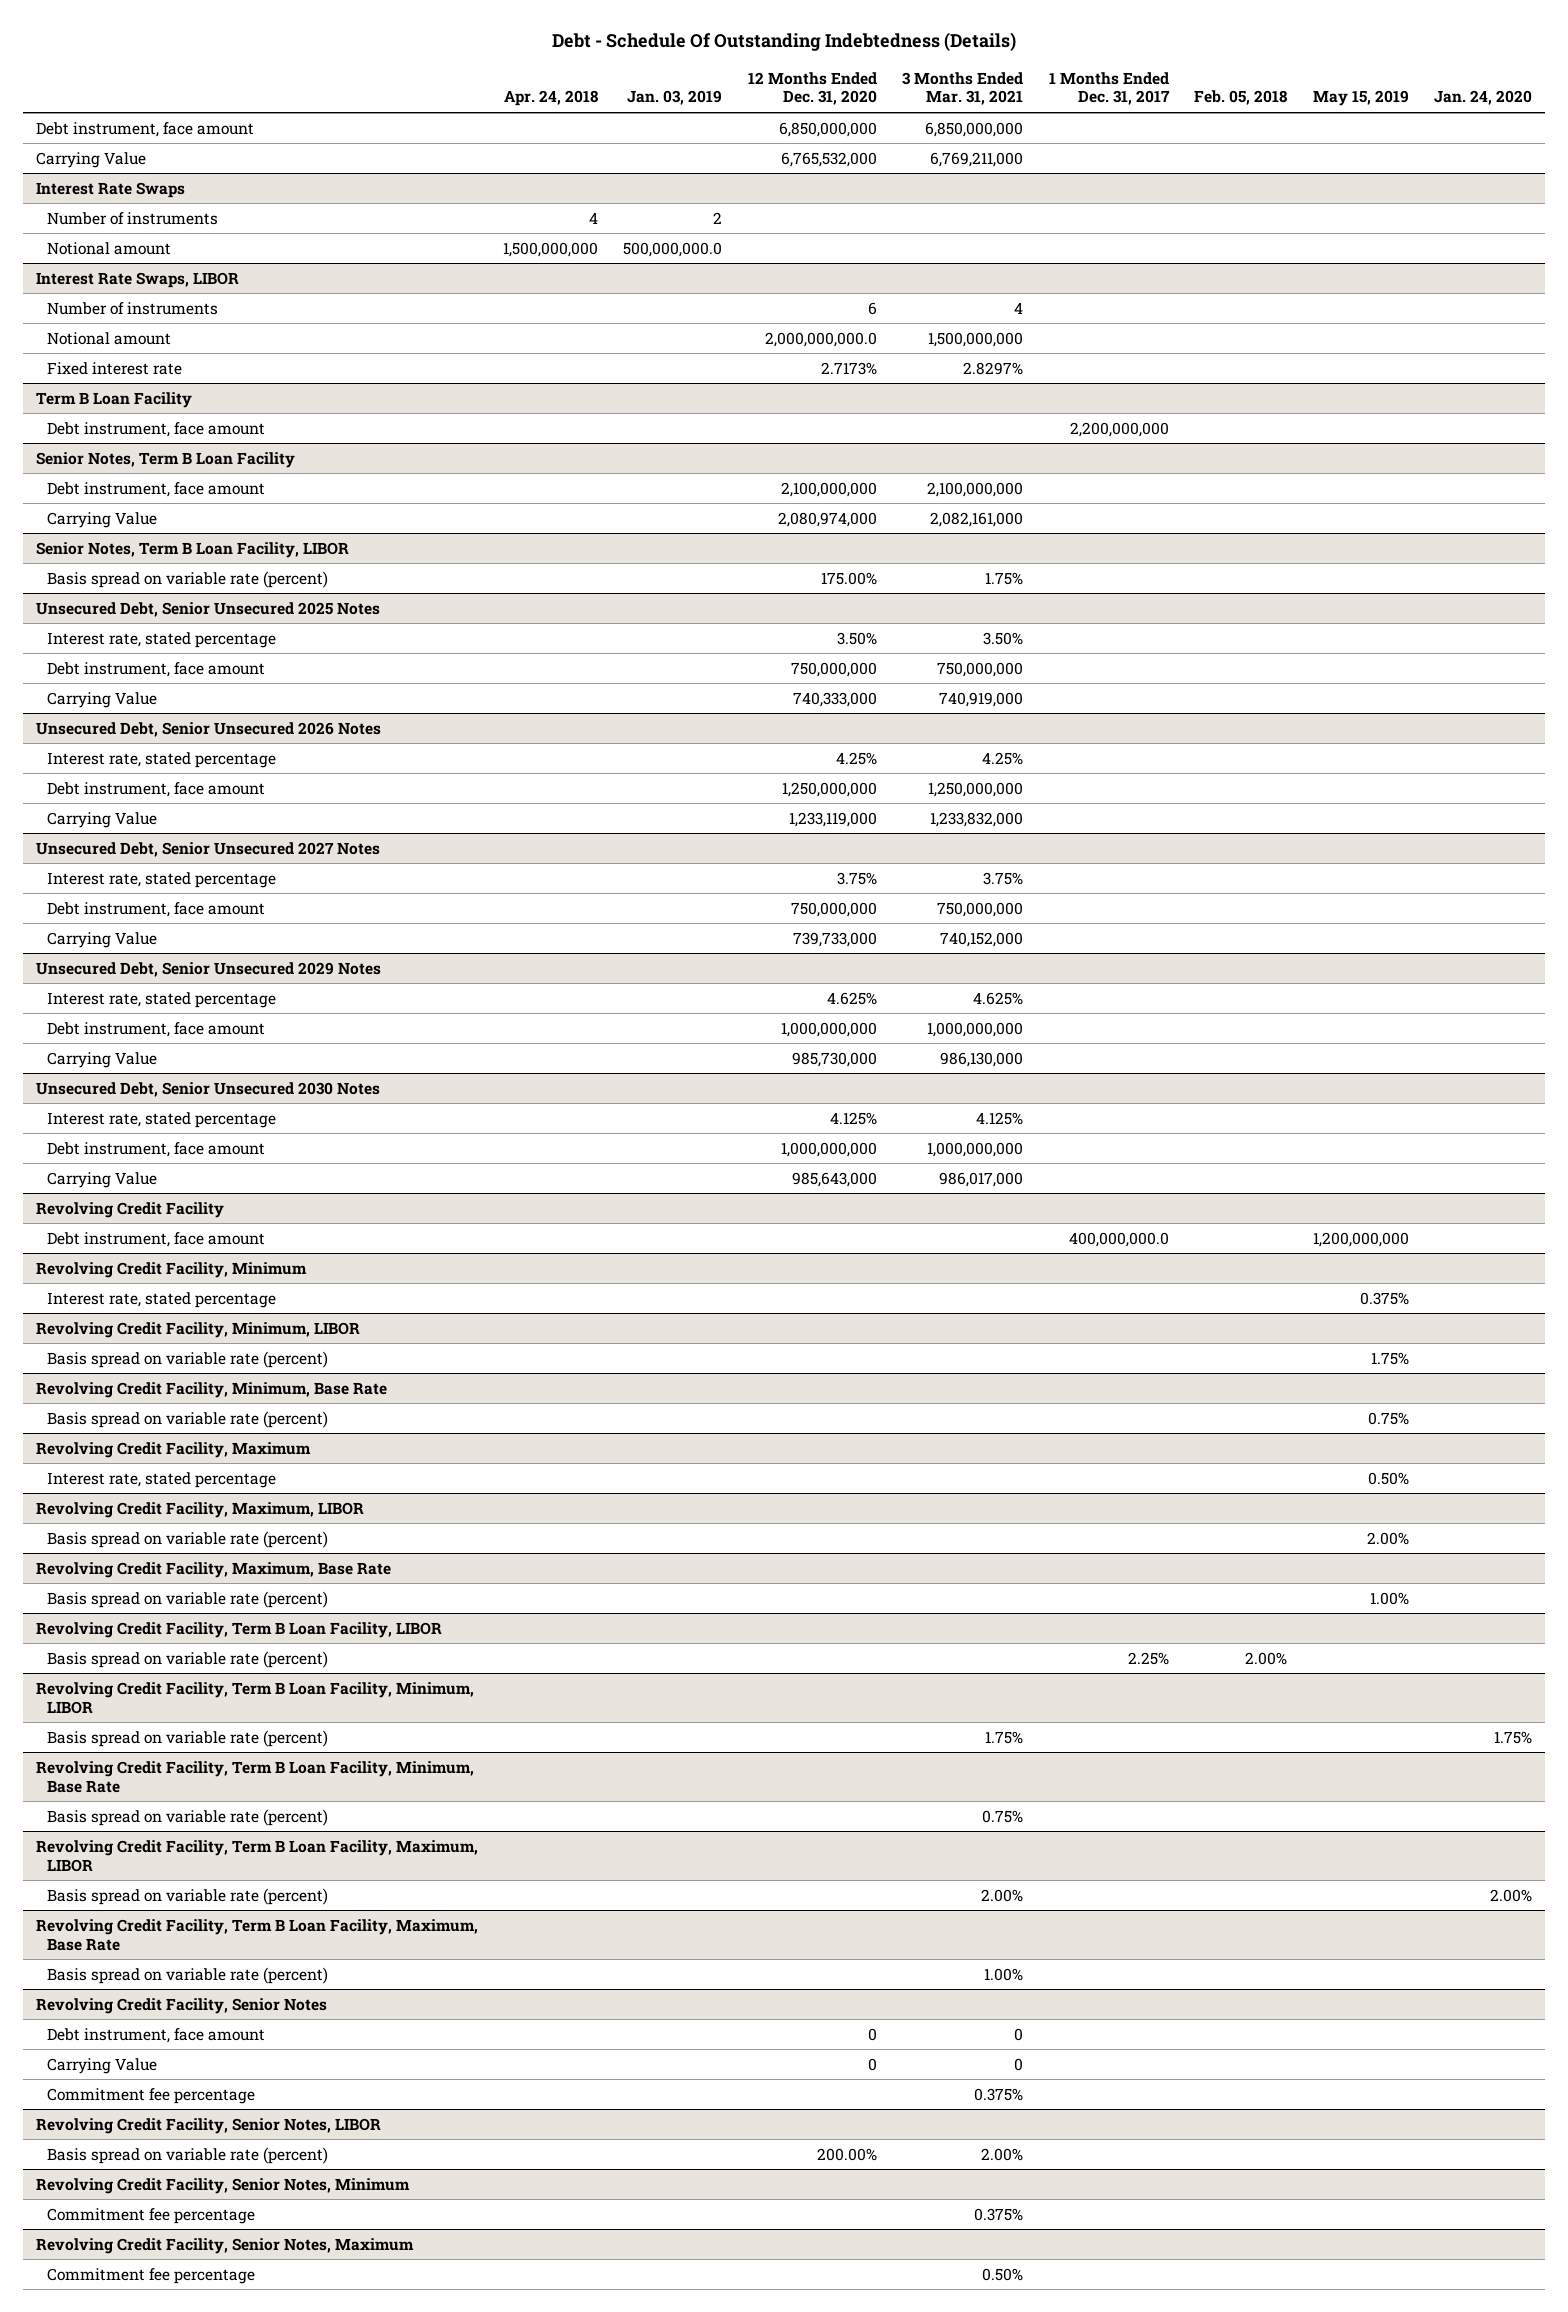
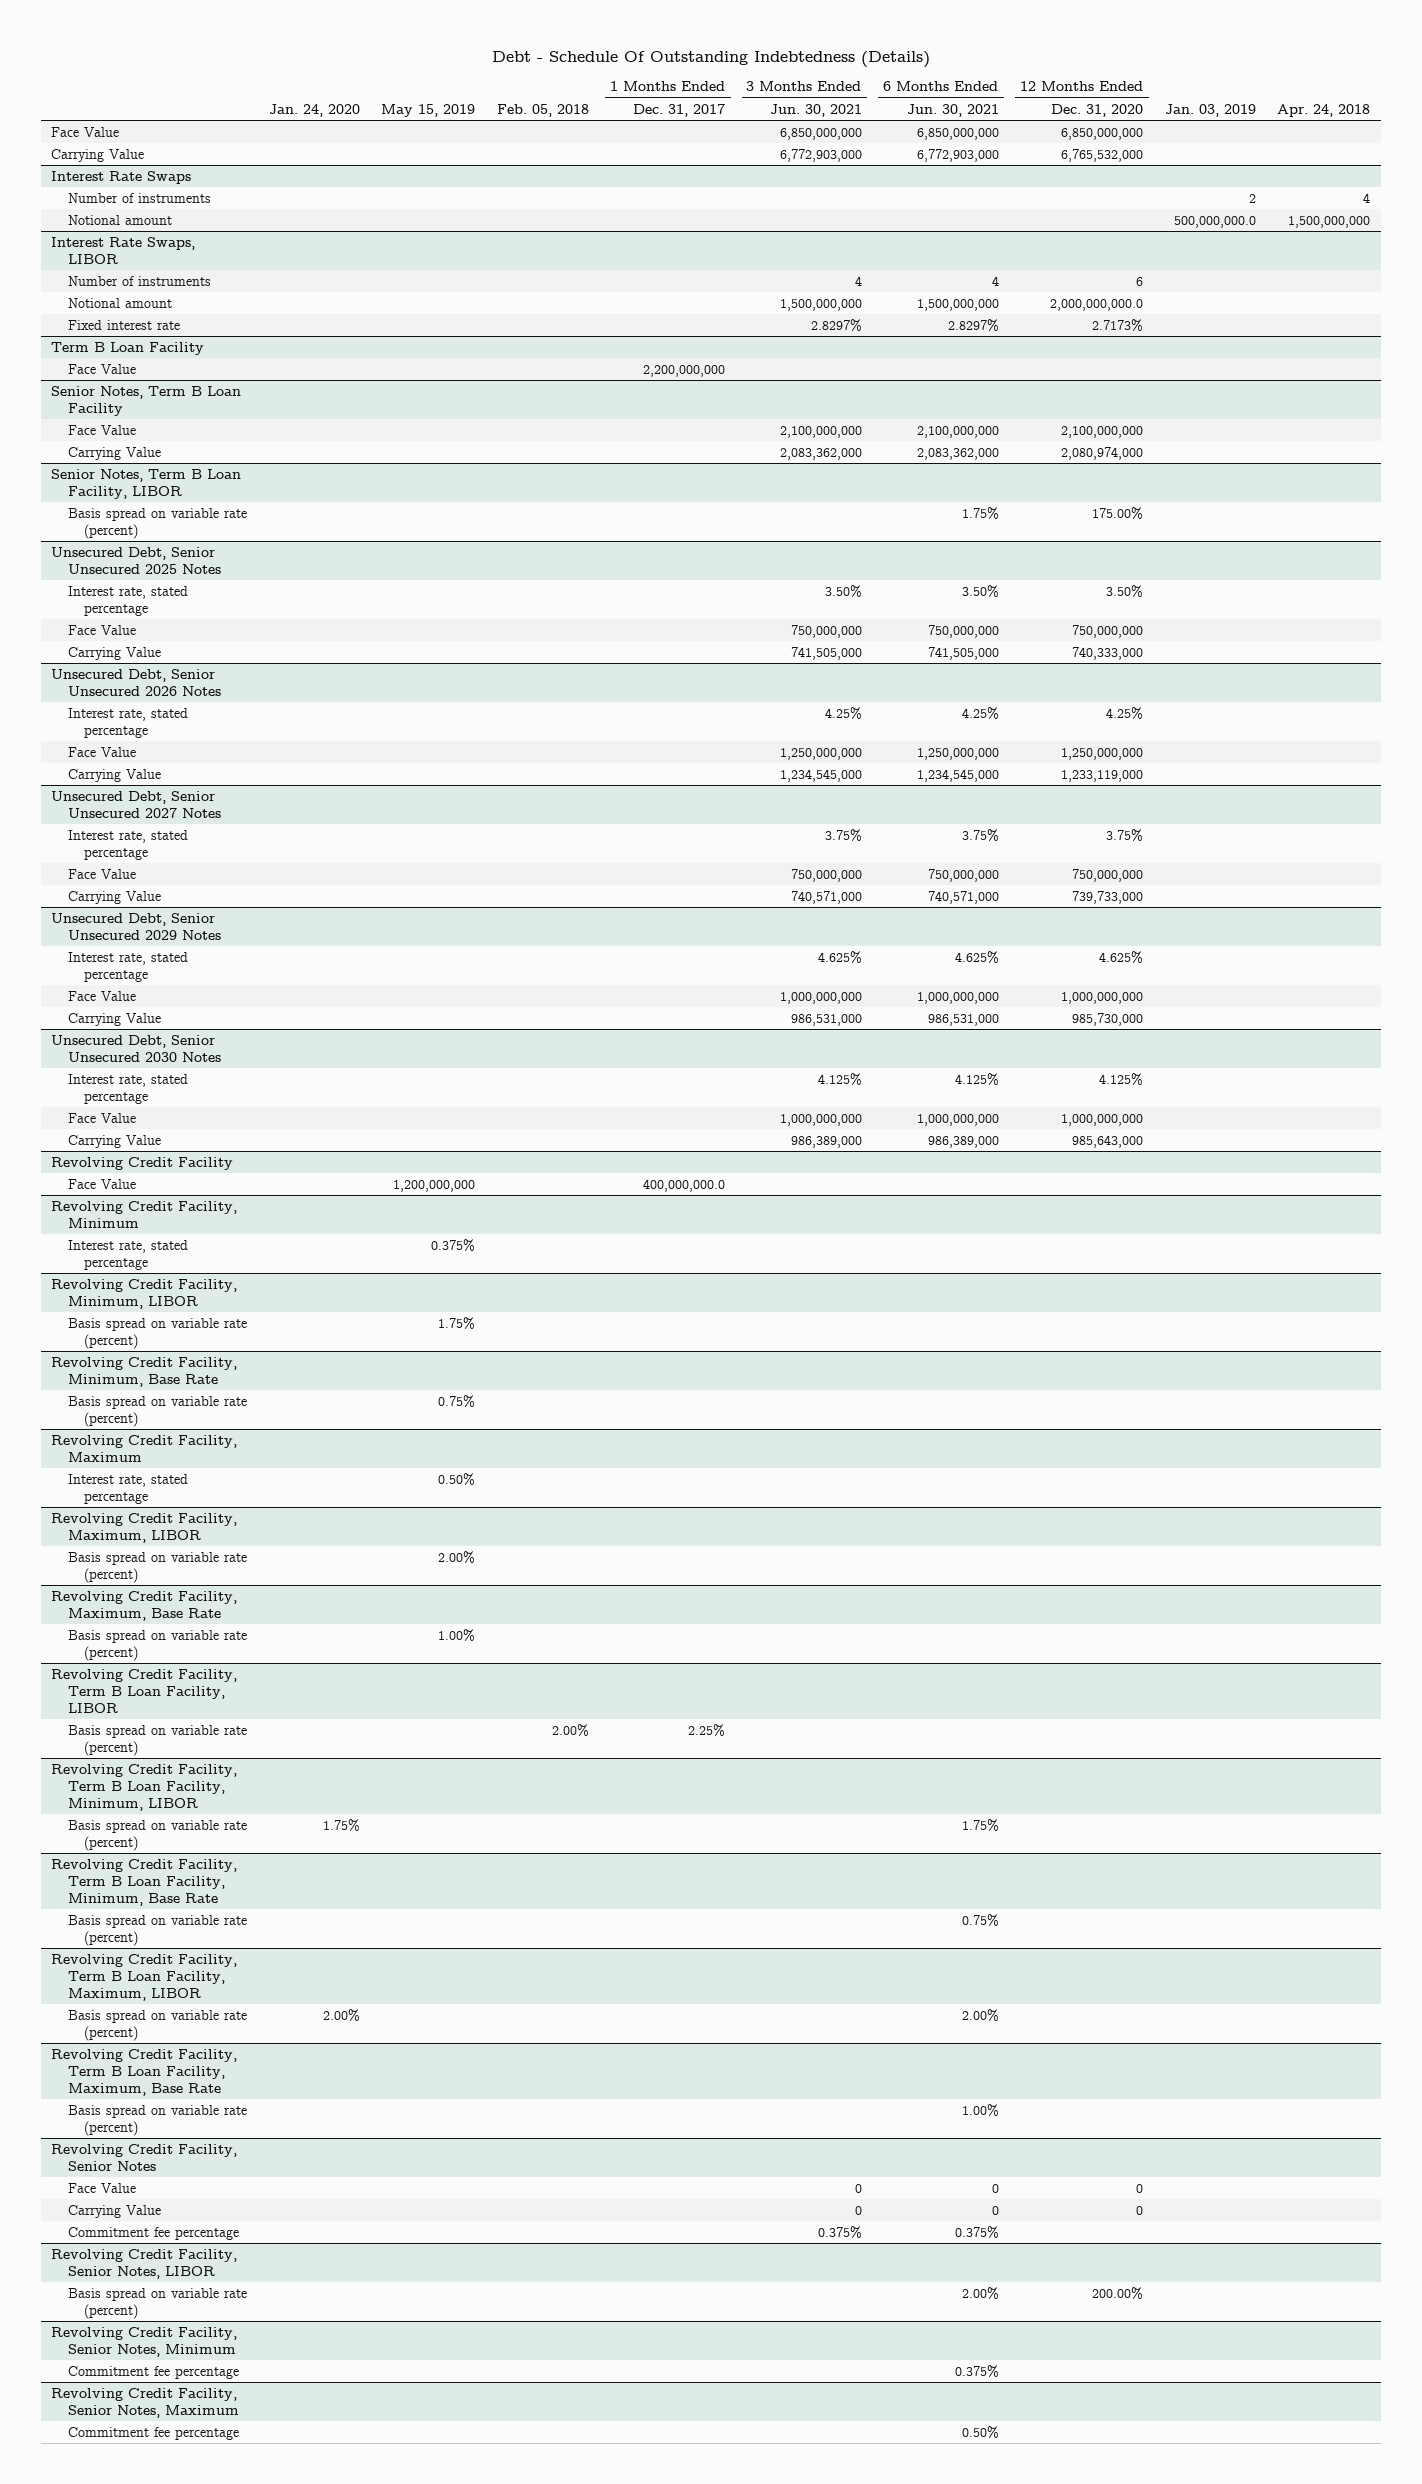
- | Apr. 24, 2018 | Jan. 03, 2019 | 12 Months Ended Dec. 31, 2020 | 3 Months Ended Mar. 31, 2021 | 1 Months Ended Dec. 31, 2017 | Feb. 05, 2018 | May 15, 2019 | Jan. 24, 2020
+ | Jan. 24, 2020 | May 15, 2019 | Feb. 05, 2018 | 1 Months Ended Dec. 31, 2017 | 3 Months Ended Jun. 30, 2021 | 6 Months Ended Jun. 30, 2021 | 12 Months Ended Dec. 31, 2020 | Jan. 03, 2019 | Apr. 24, 2018
- Debt instrument, face amount | | | 6,850,000,000 | 6,850,000,000 | | | |
+ Face Value | | | | | 6,850,000,000 | 6,850,000,000 | 6,850,000,000 | |
@ Term B Loan Facility
- Debt instrument, face amount | | | | | 2,200,000,000 | | |
+ Face Value | | | | 2,200,000,000 | | | | |
@ Senior Notes, Term B Loan Facility
- Debt instrument, face amount | | | 2,100,000,000 | 2,100,000,000 | | | |
+ Face Value | | | | | 2,100,000,000 | 2,100,000,000 | 2,100,000,000 | |
@ Unsecured Debt, Senior Unsecured 2025 Notes
- Debt instrument, face amount | | | 750,000,000 | 750,000,000 | | | |
+ Face Value | | | | | 750,000,000 | 750,000,000 | 750,000,000 | |
@ Unsecured Debt, Senior Unsecured 2026 Notes
- Debt instrument, face amount | | | 1,250,000,000 | 1,250,000,000 | | | |
+ Face Value | | | | | 1,250,000,000 | 1,250,000,000 | 1,250,000,000 | |
@ Unsecured Debt, Senior Unsecured 2027 Notes
- Debt instrument, face amount | | | 750,000,000 | 750,000,000 | | | |
+ Face Value | | | | | 750,000,000 | 750,000,000 | 750,000,000 | |
@ Unsecured Debt, Senior Unsecured 2029 Notes
- Debt instrument, face amount | | | 1,000,000,000 | 1,000,000,000 | | | |
+ Face Value | | | | | 1,000,000,000 | 1,000,000,000 | 1,000,000,000 | |
@ Unsecured Debt, Senior Unsecured 2030 Notes
- Debt instrument, face amount | | | 1,000,000,000 | 1,000,000,000 | | | |
+ Face Value | | | | | 1,000,000,000 | 1,000,000,000 | 1,000,000,000 | |
@ Revolving Credit Facility
- Debt instrument, face amount | | | | | 400,000,000.0 | | 1,200,000,000 |
+ Face Value | | 1,200,000,000 | | 400,000,000.0 | | | | |
@ Revolving Credit Facility, Senior Notes
- Debt instrument, face amount | | | 0 | 0 | | | |
+ Face Value | | | | | 0 | 0 | 0 | |

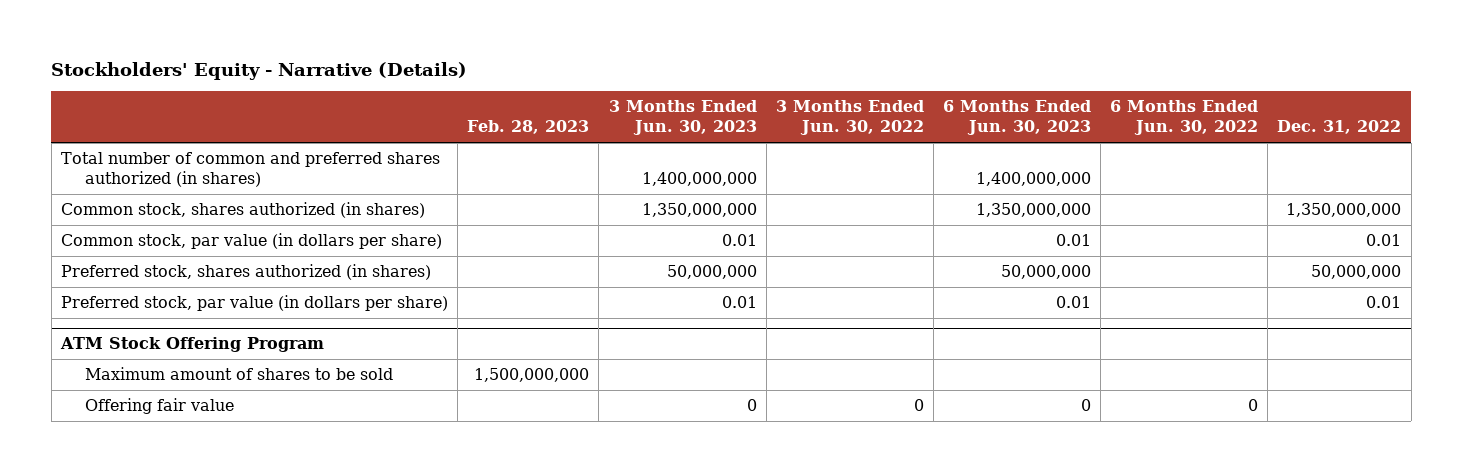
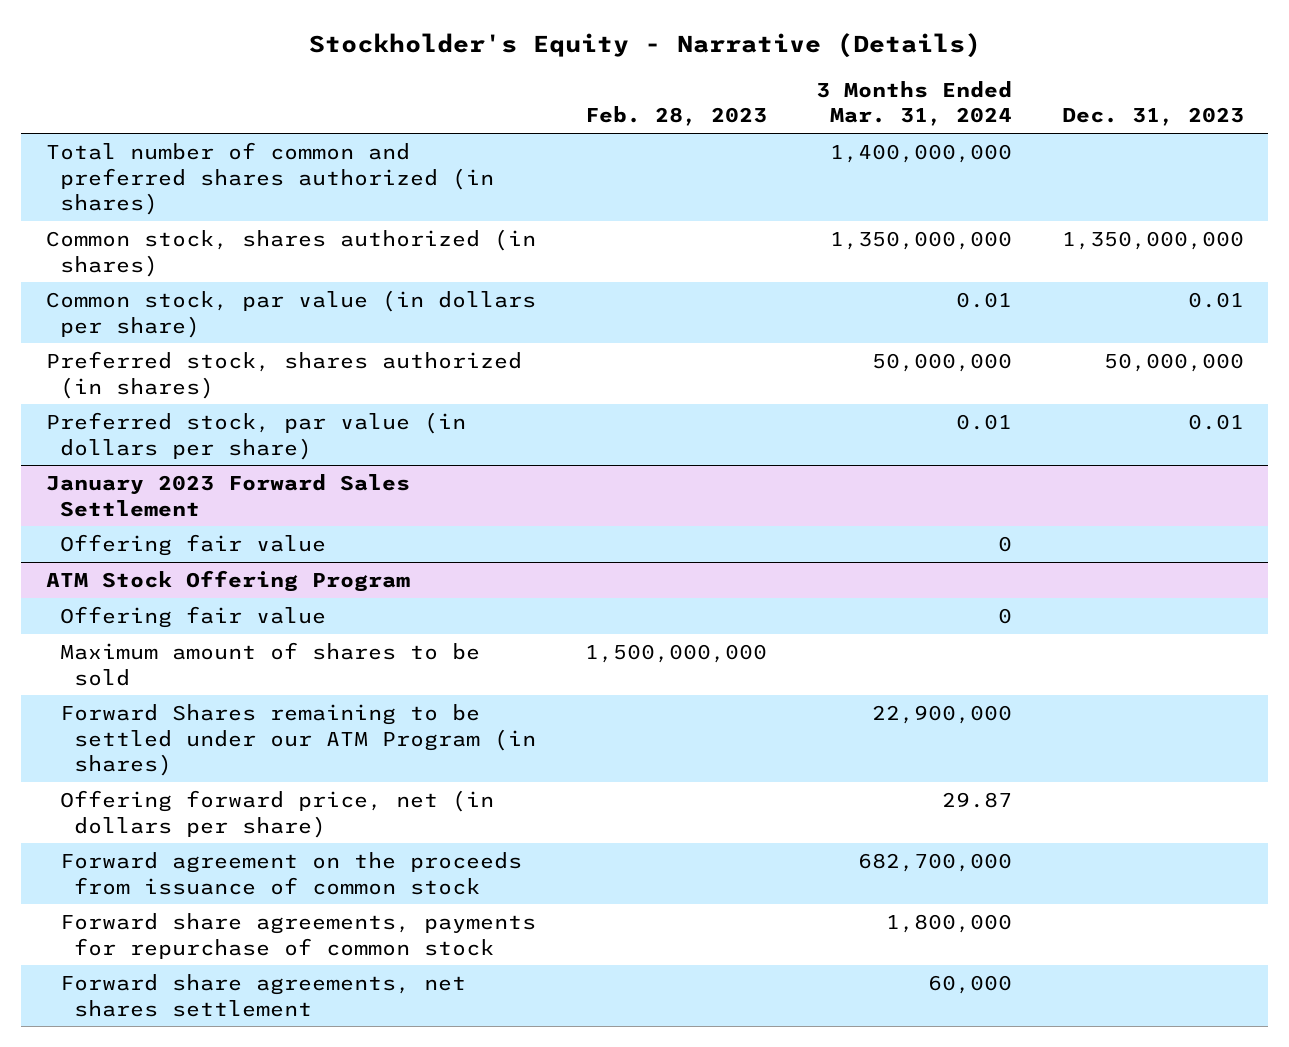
- Stockholders' Equity - Narrative (Details)
+ Stockholder's Equity - Narrative (Details)
- | Feb. 28, 2023 | 3 Months Ended Jun. 30, 2023 | 3 Months Ended Jun. 30, 2022 | 6 Months Ended Jun. 30, 2023 | 6 Months Ended Jun. 30, 2022 | Dec. 31, 2022
+ | Feb. 28, 2023 | 3 Months Ended Mar. 31, 2024 | Dec. 31, 2023
+ January 2023 Forward Sales Settlement
+ Offering fair value | | 0 |
@ ATM Stock Offering Program
moved down: Maximum amount of shares to be sold | 1,500,000,000 | |
+ Forward Shares remaining to be settled under our ATM Program (in shares) | | 22,900,000 |
+ Offering forward price, net (in dollars per share) | | 29.87 |
+ Forward agreement on the proceeds from issuance of common stock | | 682,700,000 |
+ Forward share agreements, payments for repurchase of common stock | | 1,800,000 |
+ Forward share agreements, net shares settlement | | 60,000 |

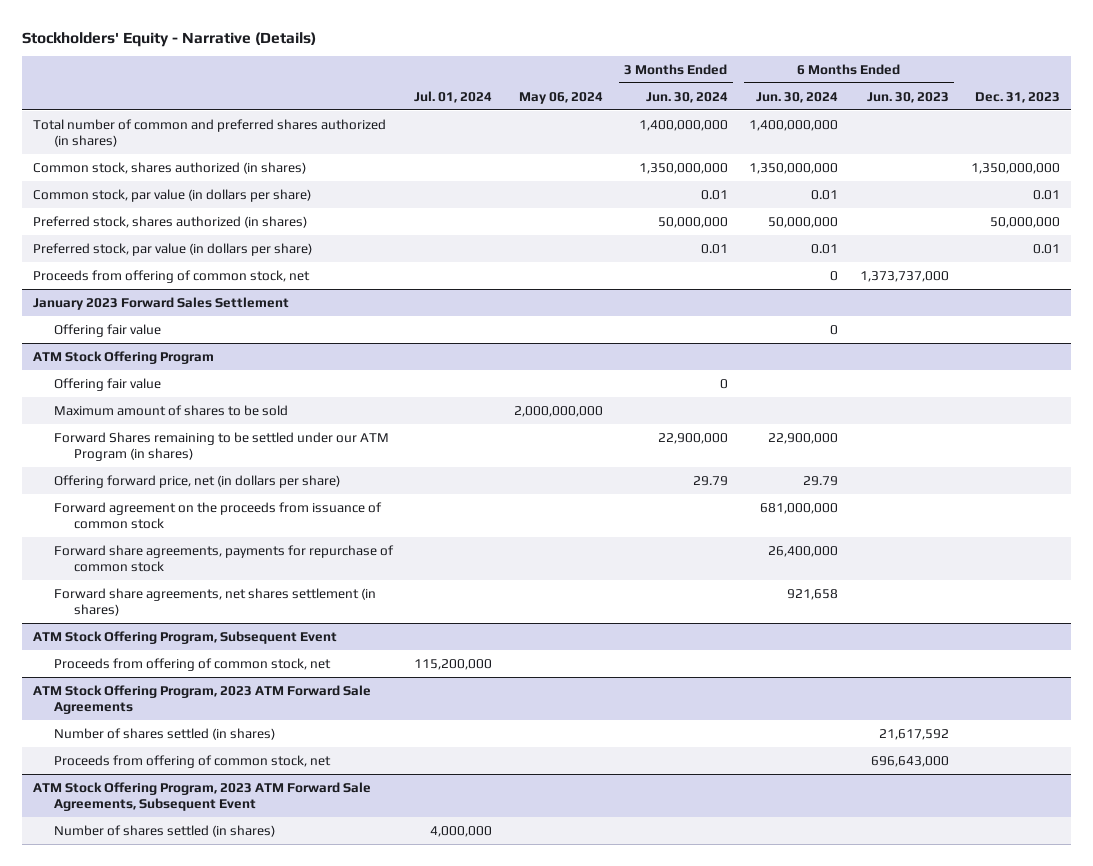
- Stockholder's Equity - Narrative (Details)
+ Stockholders' Equity - Narrative (Details)
- | Feb. 28, 2023 | 3 Months Ended Mar. 31, 2024 | Dec. 31, 2023
+ | Jul. 01, 2024 | May 06, 2024 | 3 Months Ended Jun. 30, 2024 | 6 Months Ended Jun. 30, 2024 | 6 Months Ended Jun. 30, 2023 | Dec. 31, 2023
+ Proceeds from offering of common stock, net | | | | 0 | 1,373,737,000 |
@ ATM Stock Offering Program
- Forward share agreements, net shares settlement | | 60,000 |
+ Forward share agreements, net shares settlement (in shares) | | | | 921,658 | |
+ ATM Stock Offering Program, Subsequent Event
+ Proceeds from offering of common stock, net | 115,200,000 | | | | |
+ ATM Stock Offering Program, 2023 ATM Forward Sale Agreements
+ Number of shares settled (in shares) | | | | | 21,617,592 |
+ Proceeds from offering of common stock, net | | | | | 696,643,000 |
+ ATM Stock Offering Program, 2023 ATM Forward Sale Agreements, Subsequent Event
+ Number of shares settled (in shares) | 4,000,000 | | | | |

